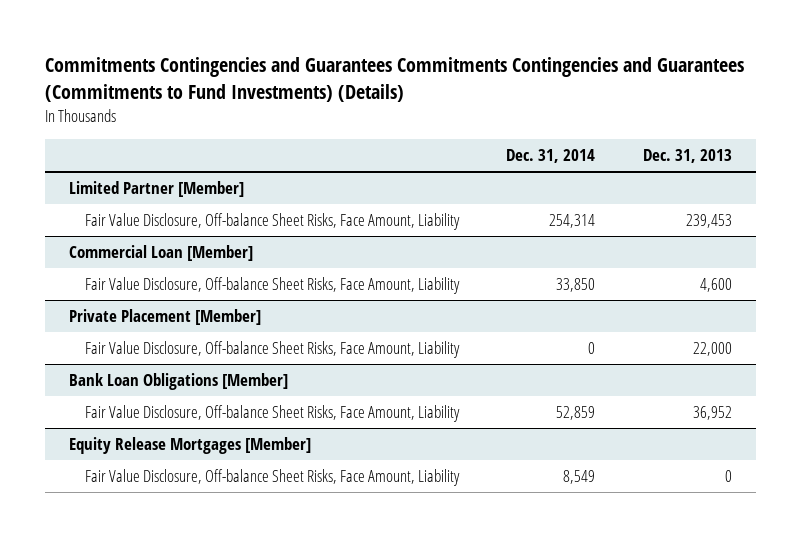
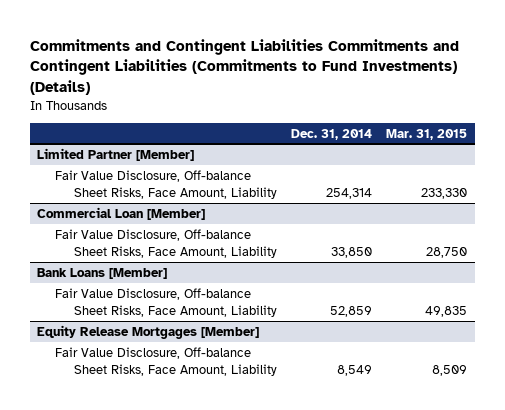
- Commitments Contingencies and Guarantees Commitments Contingencies and Guarantees (Commitments to Fund Investments) (Details)
+ Commitments and Contingent Liabilities Commitments and Contingent Liabilities (Commitments to Fund Investments) (Details)
- | Dec. 31, 2014 | Dec. 31, 2013
+ | Dec. 31, 2014 | Mar. 31, 2015
- Private Placement [Member]
- Fair Value Disclosure, Off-balance Sheet Risks, Face Amount, Liability | 0 | 22,000
- Bank Loan Obligations [Member]
+ Bank Loans [Member]

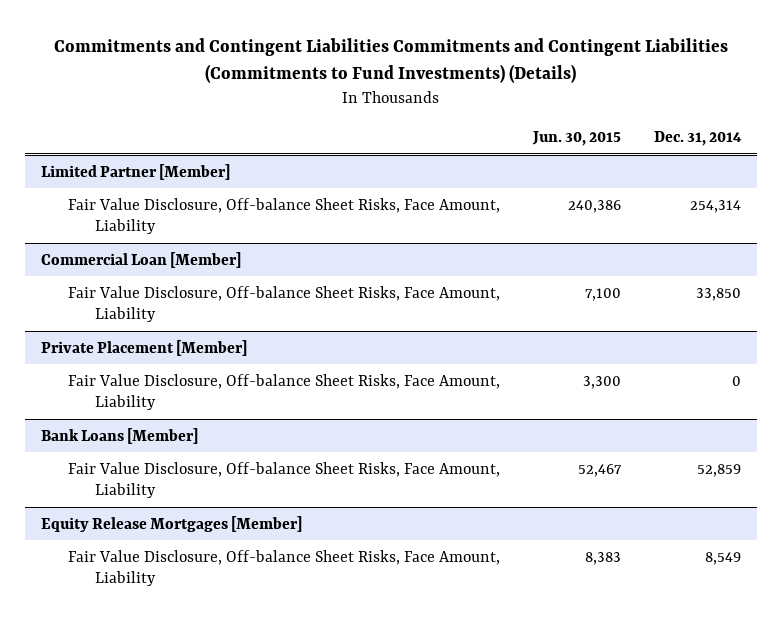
- | Dec. 31, 2014 | Mar. 31, 2015
+ | Jun. 30, 2015 | Dec. 31, 2014
+ Private Placement [Member]
+ Fair Value Disclosure, Off-balance Sheet Risks, Face Amount, Liability | 3,300 | 0

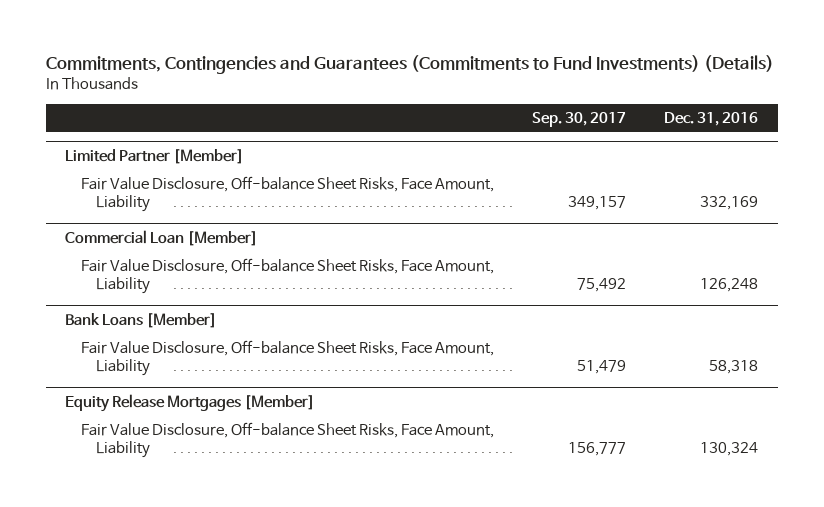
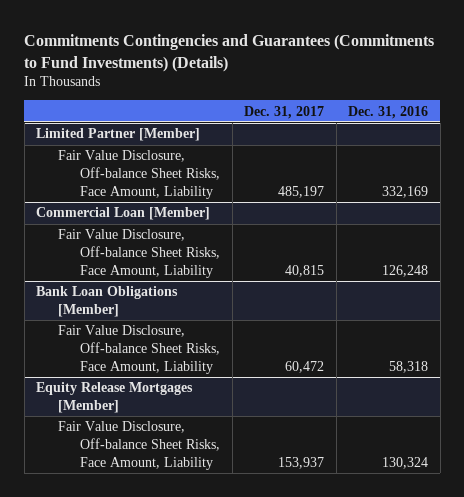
- Commitments, Contingencies and Guarantees (Commitments to Fund Investments) (Details)
+ Commitments Contingencies and Guarantees (Commitments to Fund Investments) (Details)
- | Sep. 30, 2017 | Dec. 31, 2016
+ | Dec. 31, 2017 | Dec. 31, 2016
- Bank Loans [Member]
+ Bank Loan Obligations [Member]

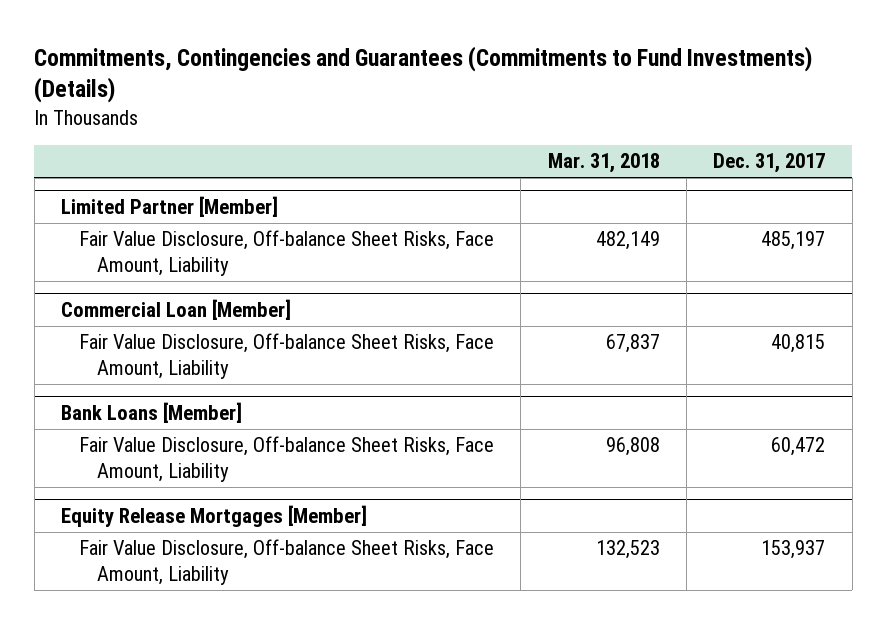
- Commitments Contingencies and Guarantees (Commitments to Fund Investments) (Details)
+ Commitments, Contingencies and Guarantees (Commitments to Fund Investments) (Details)
- | Dec. 31, 2017 | Dec. 31, 2016
+ | Mar. 31, 2018 | Dec. 31, 2017
- Bank Loan Obligations [Member]
+ Bank Loans [Member]

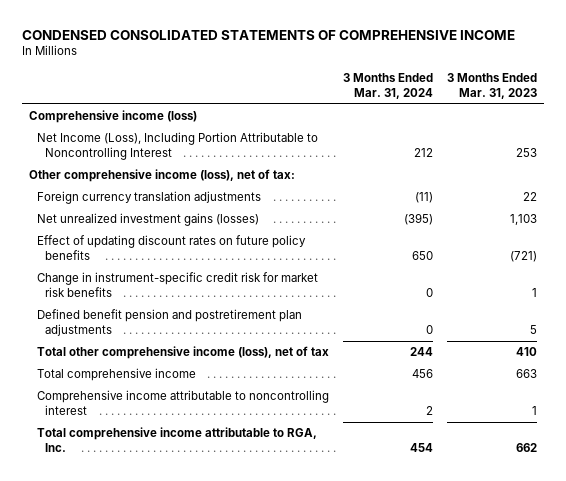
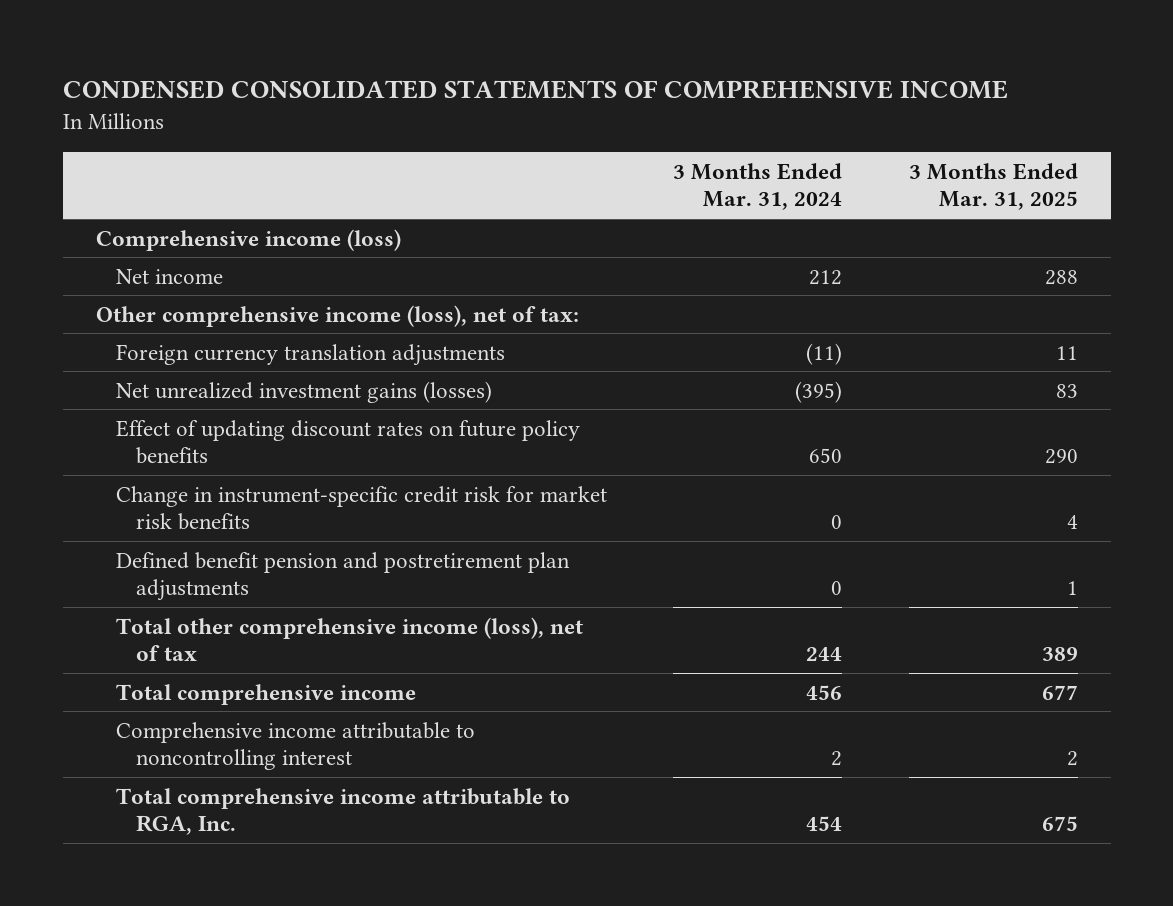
- | 3 Months Ended Mar. 31, 2024 | 3 Months Ended Mar. 31, 2023
+ | 3 Months Ended Mar. 31, 2024 | 3 Months Ended Mar. 31, 2025
- Net Income (Loss), Including Portion Attributable to Noncontrolling Interest | 212 | 253
+ Net income | 212 | 288

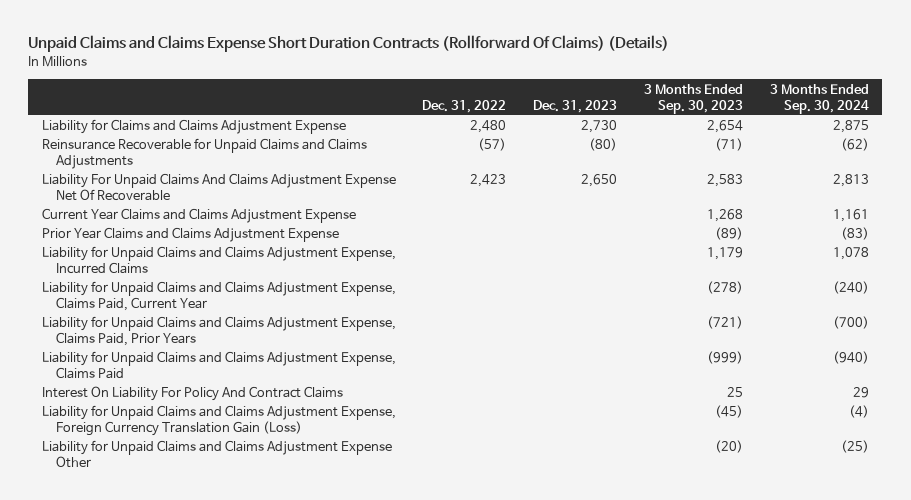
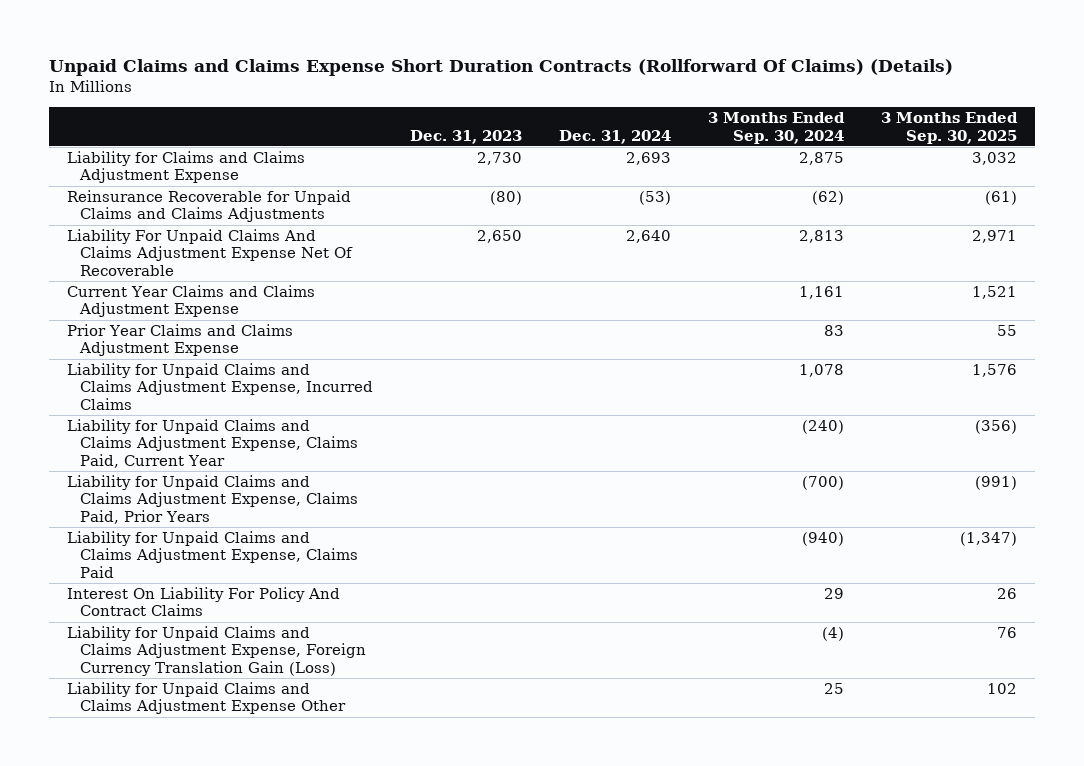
- | Dec. 31, 2022 | Dec. 31, 2023 | 3 Months Ended Sep. 30, 2023 | 3 Months Ended Sep. 30, 2024
+ | Dec. 31, 2023 | Dec. 31, 2024 | 3 Months Ended Sep. 30, 2024 | 3 Months Ended Sep. 30, 2025
- Prior Year Claims and Claims Adjustment Expense | | | (89) | (83)
+ Prior Year Claims and Claims Adjustment Expense | | | 83 | 55
- Liability for Unpaid Claims and Claims Adjustment Expense Other | | | (20) | (25)
+ Liability for Unpaid Claims and Claims Adjustment Expense Other | | | 25 | 102

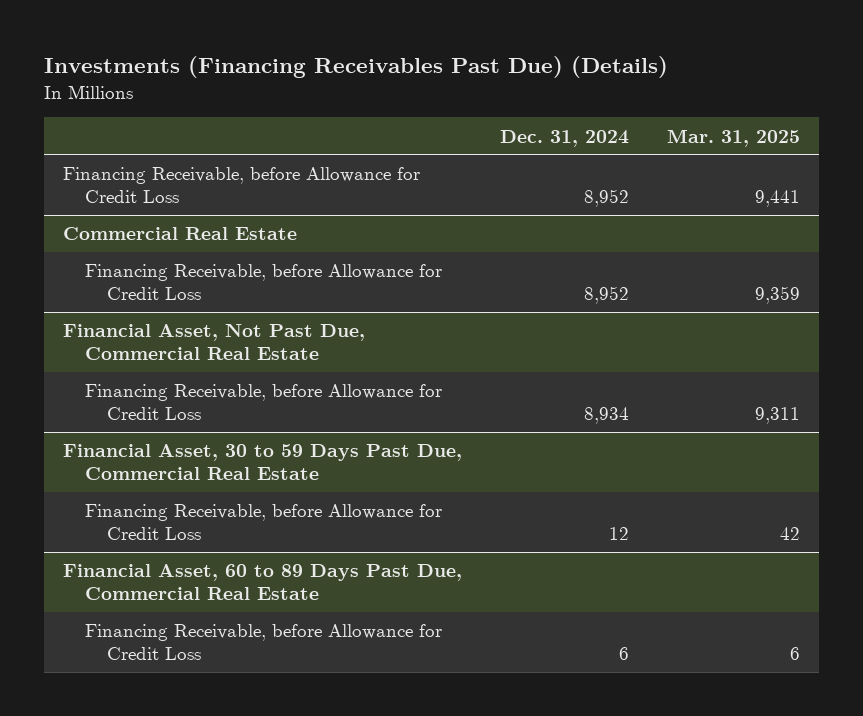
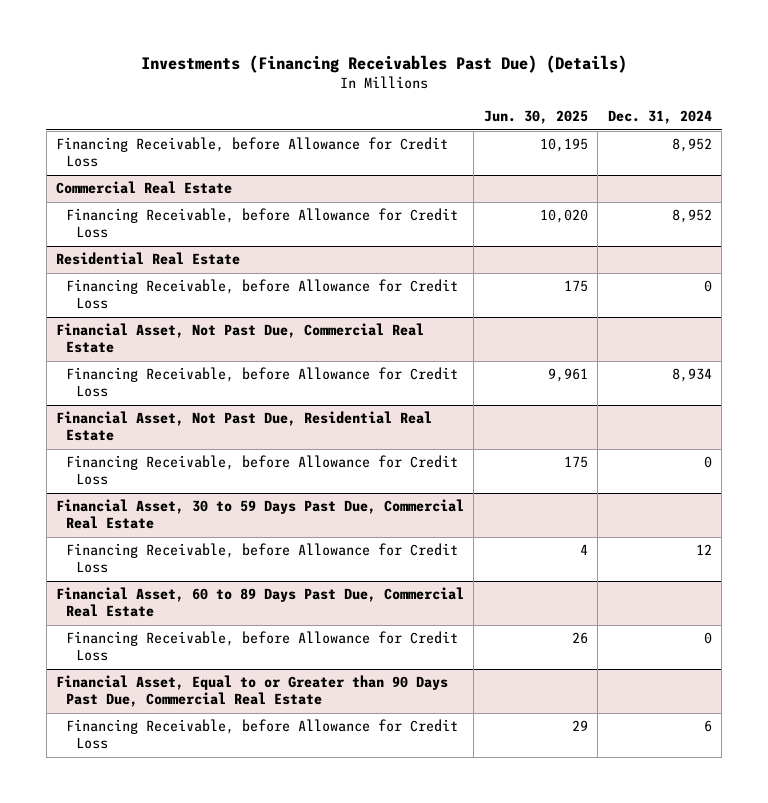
- | Dec. 31, 2024 | Mar. 31, 2025
+ | Jun. 30, 2025 | Dec. 31, 2024
+ Residential Real Estate
+ Financing Receivable, before Allowance for Credit Loss | 175 | 0
+ Financial Asset, Not Past Due, Residential Real Estate
+ Financing Receivable, before Allowance for Credit Loss | 175 | 0
@ Financial Asset, 60 to 89 Days Past Due, Commercial Real Estate
+ Financing Receivable, before Allowance for Credit Loss | 26 | 0
+ Financial Asset, Equal to or Greater than 90 Days Past Due, Commercial Real Estate

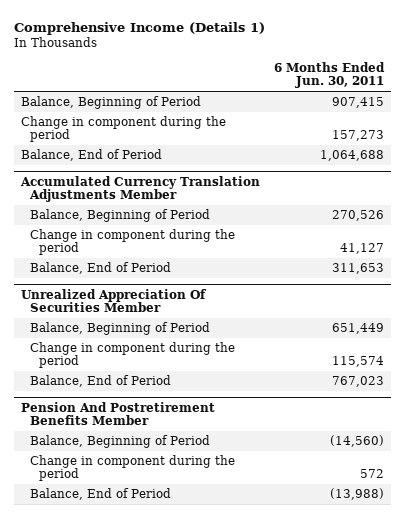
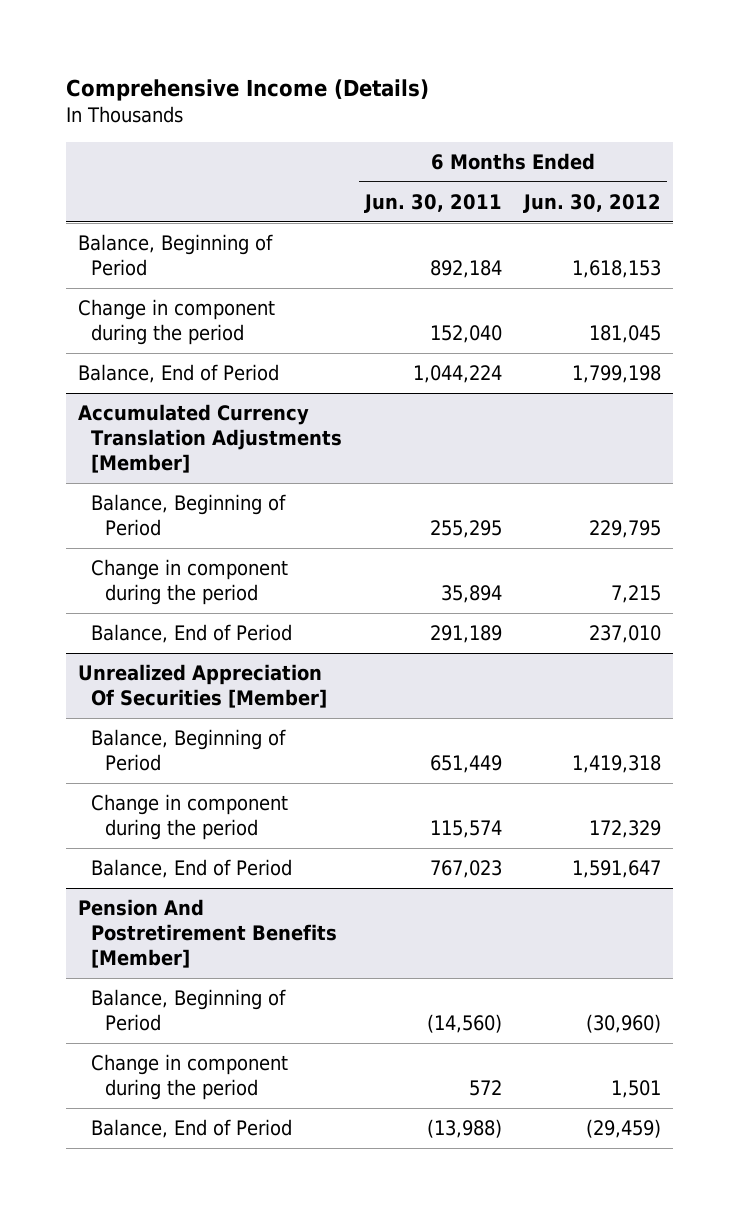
- Comprehensive Income (Details 1)
+ Comprehensive Income (Details)
- | 6 Months Ended Jun. 30, 2011
+ | 6 Months Ended Jun. 30, 2011 | 6 Months Ended Jun. 30, 2012
- Balance, Beginning of Period | 907,415
- Change in component during the period | 157,273
- Balance, End of Period | 1,064,688
- Accumulated Currency Translation Adjustments Member
- Balance, Beginning of Period | 270,526
- Change in component during the period | 41,127
- Balance, End of Period | 311,653
- Unrealized Appreciation Of Securities Member
+ Balance, Beginning of Period | 892,184 | 1,618,153
+ Change in component during the period | 152,040 | 181,045
+ Balance, End of Period | 1,044,224 | 1,799,198
+ Accumulated Currency Translation Adjustments [Member]
+ Balance, Beginning of Period | 255,295 | 229,795
+ Change in component during the period | 35,894 | 7,215
+ Balance, End of Period | 291,189 | 237,010
+ Unrealized Appreciation Of Securities [Member]
- Pension And Postretirement Benefits Member
+ Pension And Postretirement Benefits [Member]

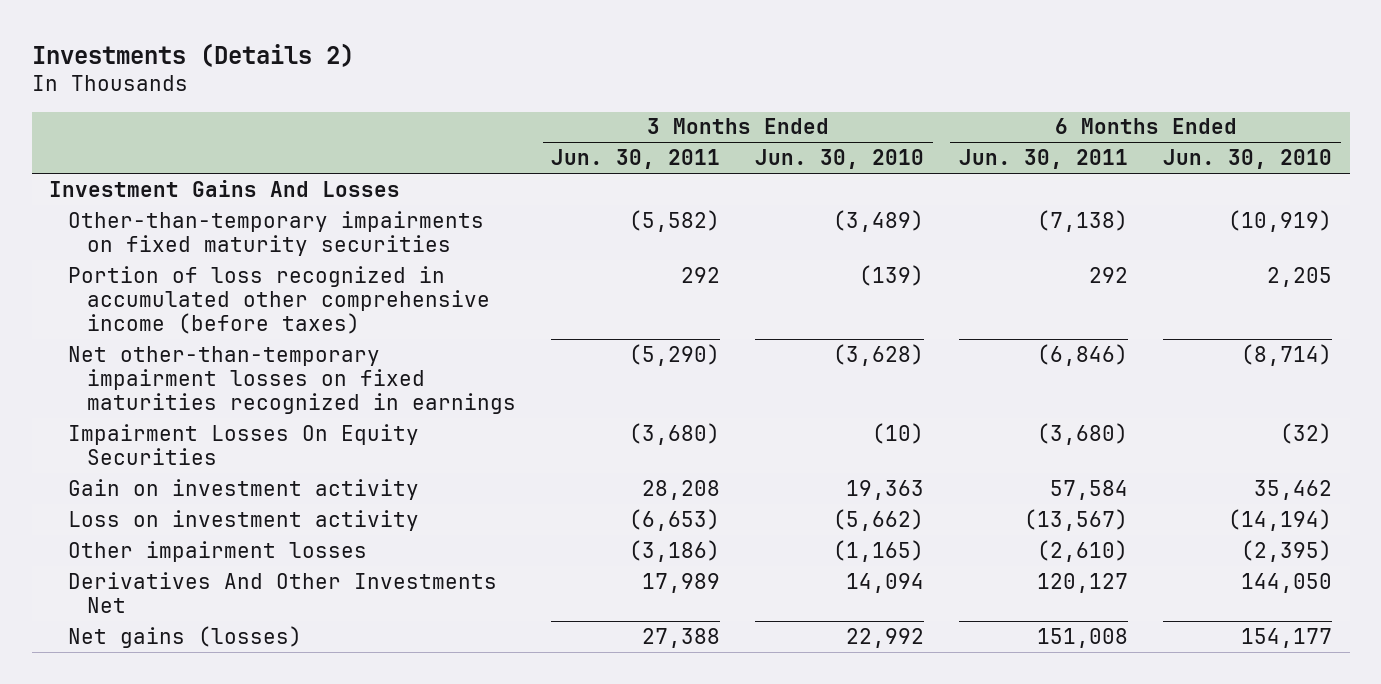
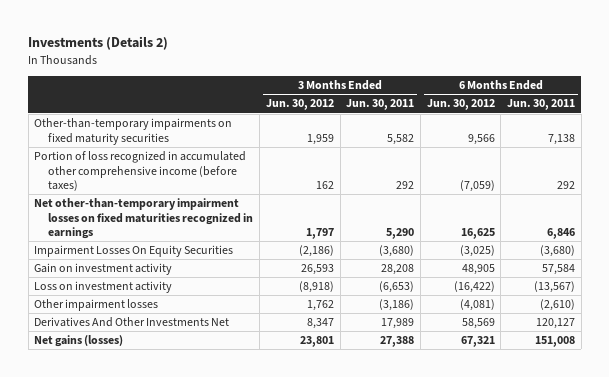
- | 3 Months Ended Jun. 30, 2011 | 3 Months Ended Jun. 30, 2010 | 6 Months Ended Jun. 30, 2011 | 6 Months Ended Jun. 30, 2010
+ | 3 Months Ended Jun. 30, 2012 | 3 Months Ended Jun. 30, 2011 | 6 Months Ended Jun. 30, 2012 | 6 Months Ended Jun. 30, 2011
- Investment Gains And Losses
- Other-than-temporary impairments on fixed maturity securities | (5,582) | (3,489) | (7,138) | (10,919)
+ Other-than-temporary impairments on fixed maturity securities | 1,959 | 5,582 | 9,566 | 7,138
- Net other-than-temporary impairment losses on fixed maturities recognized in earnings | (5,290) | (3,628) | (6,846) | (8,714)
+ Net other-than-temporary impairment losses on fixed maturities recognized in earnings | 1,797 | 5,290 | 16,625 | 6,846

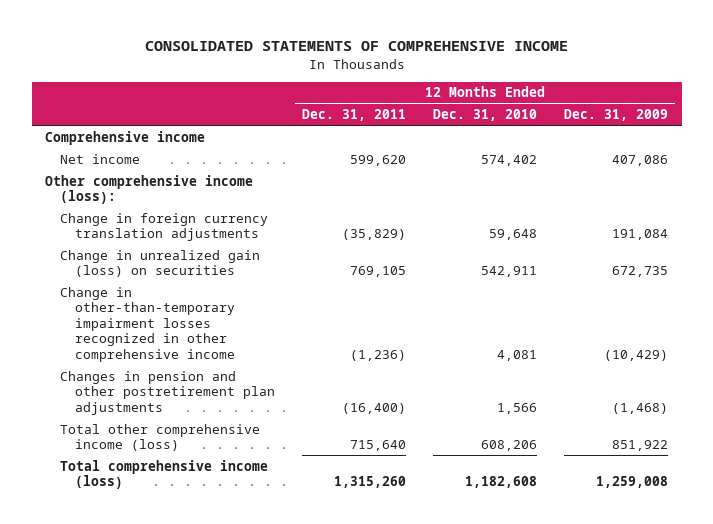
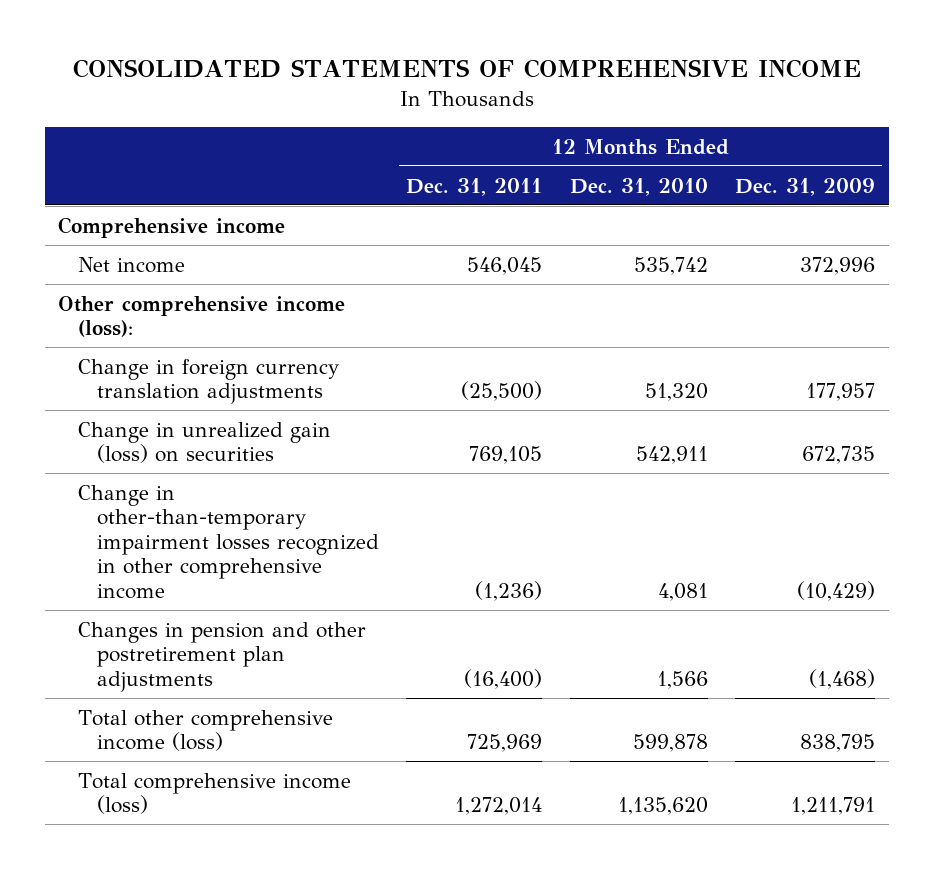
- Net income | 599,620 | 574,402 | 407,086
+ Net income | 546,045 | 535,742 | 372,996
- Change in foreign currency translation adjustments | (35,829) | 59,648 | 191,084
+ Change in foreign currency translation adjustments | (25,500) | 51,320 | 177,957
- Total other comprehensive income (loss) | 715,640 | 608,206 | 851,922
- Total comprehensive income (loss) | 1,315,260 | 1,182,608 | 1,259,008
+ Total other comprehensive income (loss) | 725,969 | 599,878 | 838,795
+ Total comprehensive income (loss) | 1,272,014 | 1,135,620 | 1,211,791

